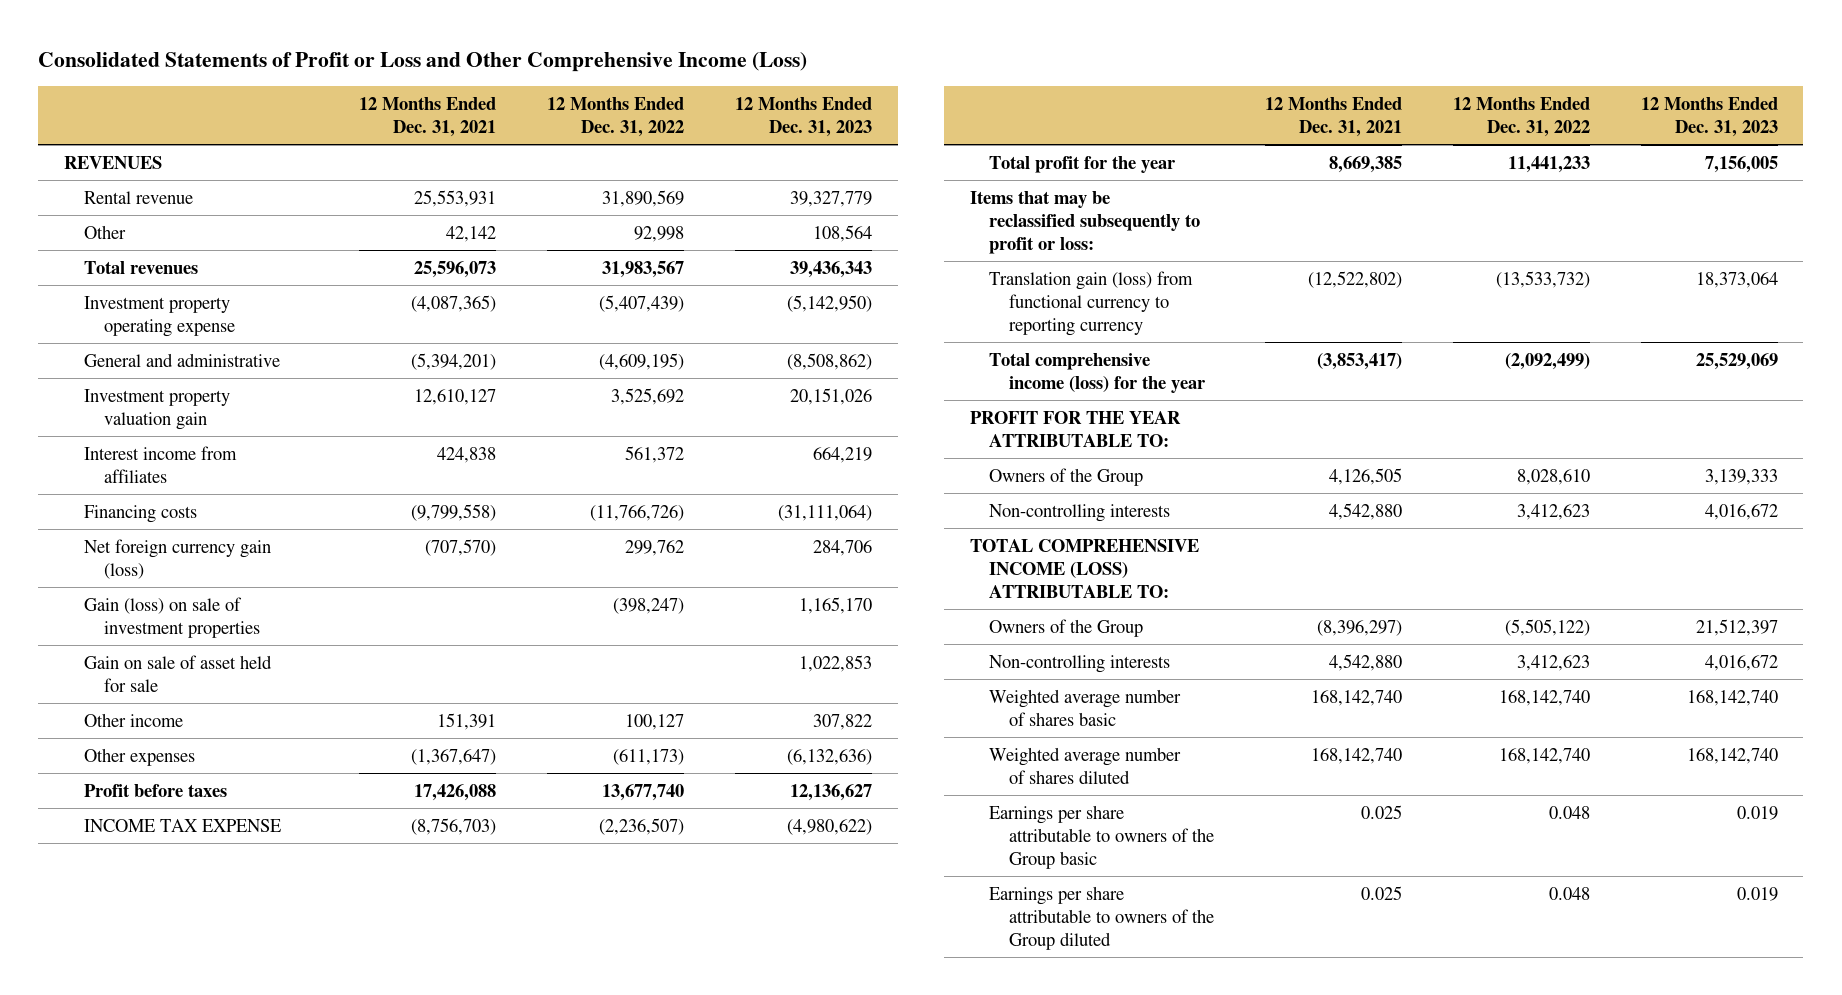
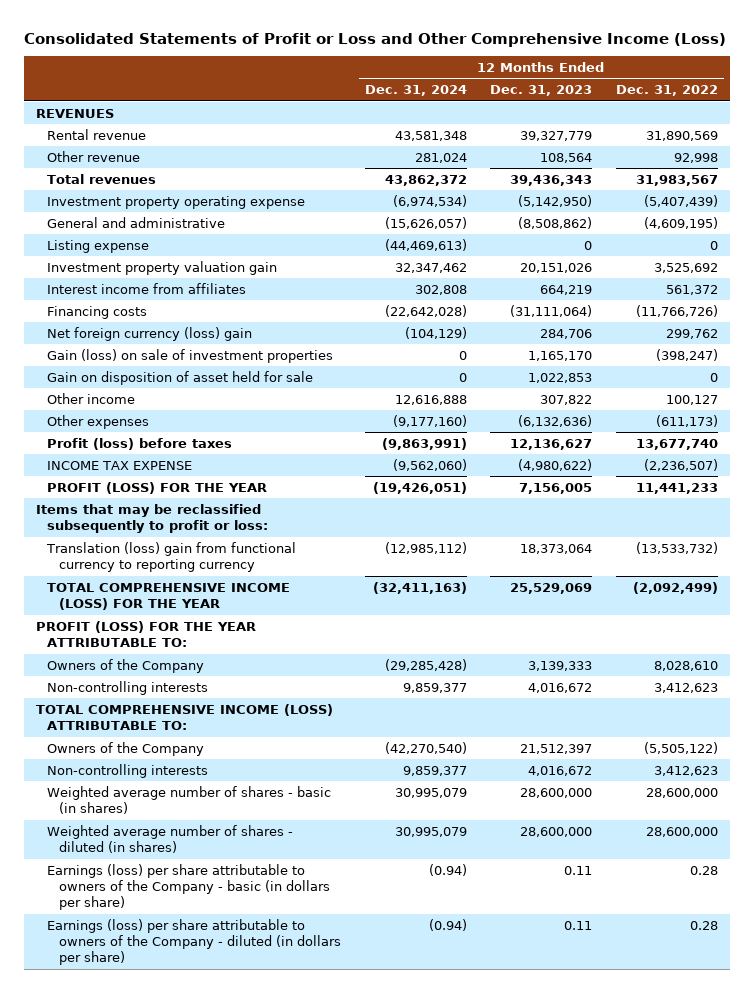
- | 12 Months Ended Dec. 31, 2021 | 12 Months Ended Dec. 31, 2022 | 12 Months Ended Dec. 31, 2023
+ | 12 Months Ended Dec. 31, 2024 | 12 Months Ended Dec. 31, 2023 | 12 Months Ended Dec. 31, 2022
- Other | 42,142 | 92,998 | 108,564
+ Other revenue | 281,024 | 108,564 | 92,998
+ Listing expense | (44,469,613) | 0 | 0
- Net foreign currency gain (loss) | (707,570) | 299,762 | 284,706
+ Net foreign currency (loss) gain | (104,129) | 284,706 | 299,762
- Gain on sale of asset held for sale | | | 1,022,853
+ Gain on disposition of asset held for sale | 0 | 1,022,853 | 0
- Profit before taxes | 17,426,088 | 13,677,740 | 12,136,627
+ Profit (loss) before taxes | (9,863,991) | 12,136,627 | 13,677,740
- Total profit for the year | 8,669,385 | 11,441,233 | 7,156,005
+ PROFIT (LOSS) FOR THE YEAR | (19,426,051) | 7,156,005 | 11,441,233
- Translation gain (loss) from functional currency to reporting currency | (12,522,802) | (13,533,732) | 18,373,064
- Total comprehensive income (loss) for the year | (3,853,417) | (2,092,499) | 25,529,069
- PROFIT FOR THE YEAR ATTRIBUTABLE TO:
- Owners of the Group | 4,126,505 | 8,028,610 | 3,139,333
+ Translation (loss) gain from functional currency to reporting currency | (12,985,112) | 18,373,064 | (13,533,732)
+ TOTAL COMPREHENSIVE INCOME (LOSS) FOR THE YEAR | (32,411,163) | 25,529,069 | (2,092,499)
+ PROFIT (LOSS) FOR THE YEAR ATTRIBUTABLE TO:
+ Owners of the Company | (29,285,428) | 3,139,333 | 8,028,610
- Owners of the Group | (8,396,297) | (5,505,122) | 21,512,397
+ Owners of the Company | (42,270,540) | 21,512,397 | (5,505,122)
- Weighted average number of shares basic | 168,142,740 | 168,142,740 | 168,142,740
- Weighted average number of shares diluted | 168,142,740 | 168,142,740 | 168,142,740
- Earnings per share attributable to owners of the Group basic | 0.025 | 0.048 | 0.019
- Earnings per share attributable to owners of the Group diluted | 0.025 | 0.048 | 0.019
+ Weighted average number of shares - basic (in shares) | 30,995,079 | 28,600,000 | 28,600,000
+ Weighted average number of shares - diluted (in shares) | 30,995,079 | 28,600,000 | 28,600,000
+ Earnings (loss) per share attributable to owners of the Company - basic (in dollars per share) | (0.94) | 0.11 | 0.28
+ Earnings (loss) per share attributable to owners of the Company - diluted (in dollars per share) | (0.94) | 0.11 | 0.28

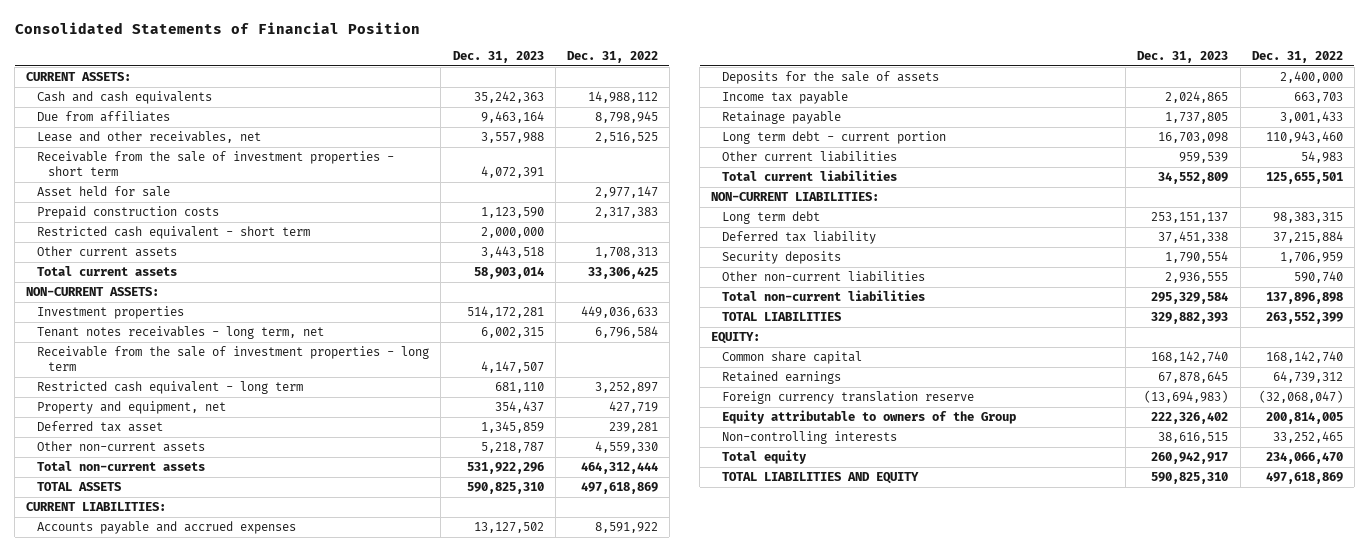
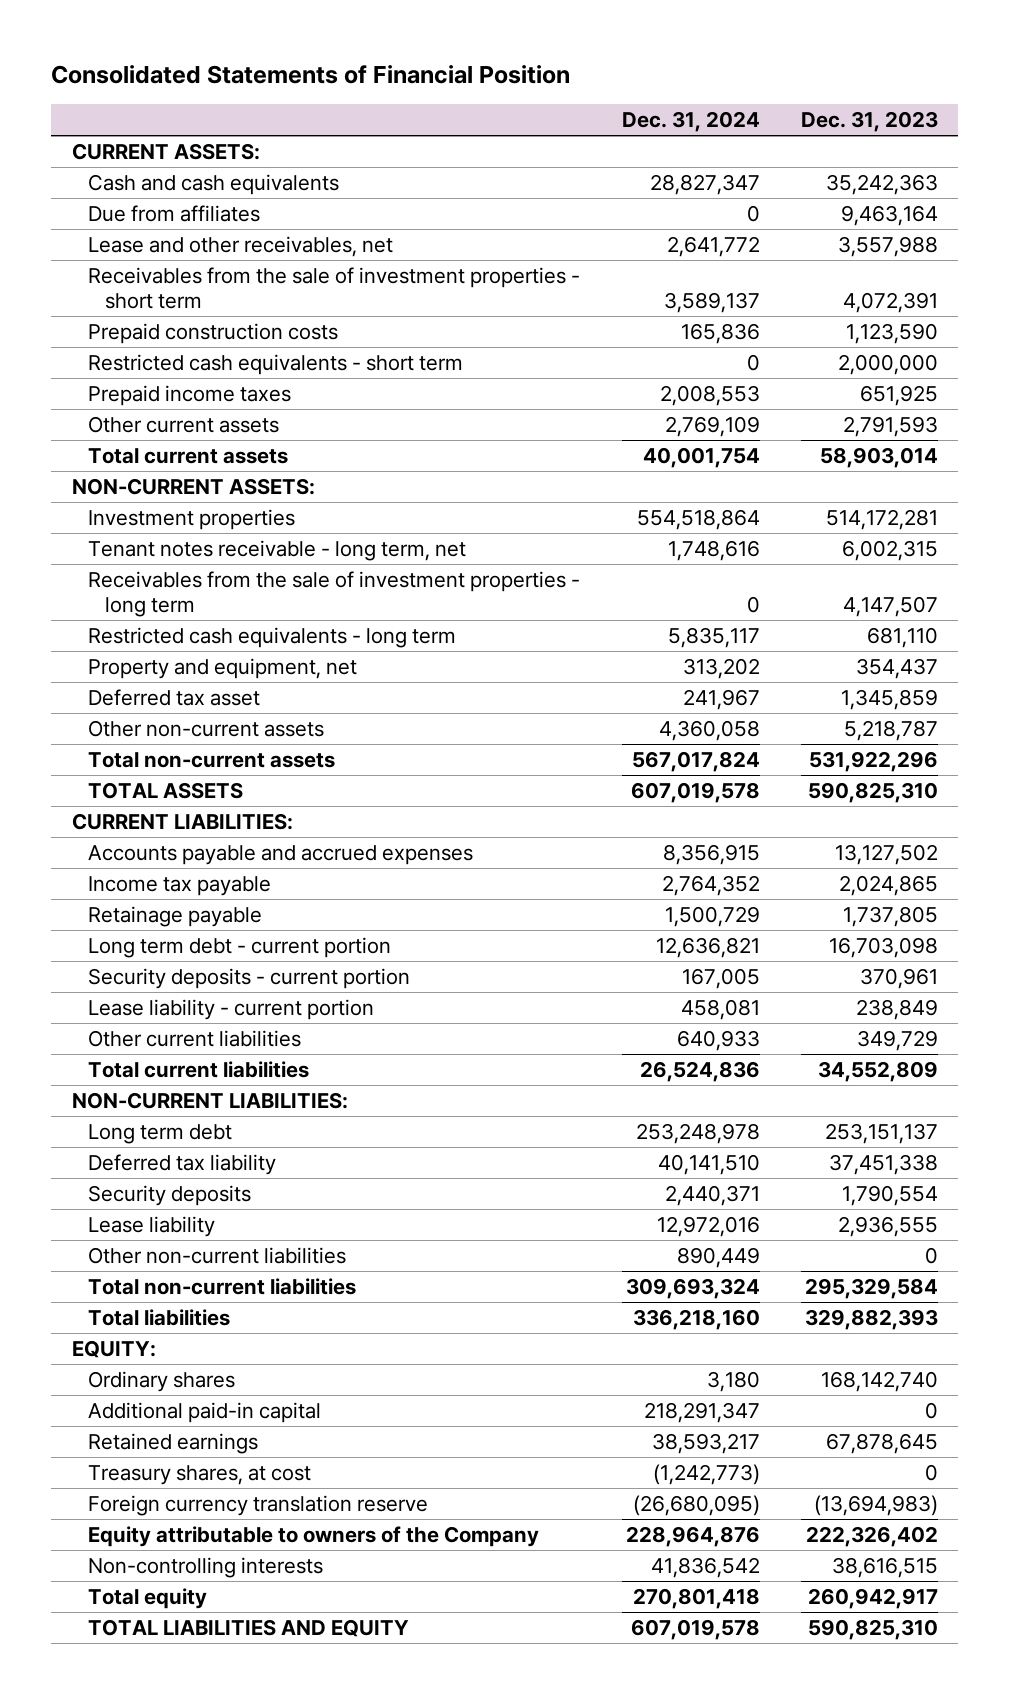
- | Dec. 31, 2023 | Dec. 31, 2022
+ | Dec. 31, 2024 | Dec. 31, 2023
- Receivable from the sale of investment properties - short term | 4,072,391 |
- Asset held for sale | | 2,977,147
+ Receivables from the sale of investment properties - short term | 3,589,137 | 4,072,391
- Restricted cash equivalent - short term | 2,000,000 |
- Other current assets | 3,443,518 | 1,708,313
+ Restricted cash equivalents - short term | 0 | 2,000,000
+ Prepaid income taxes | 2,008,553 | 651,925
+ Other current assets | 2,769,109 | 2,791,593
- Tenant notes receivables - long term, net | 6,002,315 | 6,796,584
- Receivable from the sale of investment properties - long term | 4,147,507 |
- Restricted cash equivalent - long term | 681,110 | 3,252,897
+ Tenant notes receivable - long term, net | 1,748,616 | 6,002,315
+ Receivables from the sale of investment properties - long term | 0 | 4,147,507
+ Restricted cash equivalents - long term | 5,835,117 | 681,110
- Deposits for the sale of assets | | 2,400,000
- Other current liabilities | 959,539 | 54,983
+ Security deposits - current portion | 167,005 | 370,961
+ Lease liability - current portion | 458,081 | 238,849
+ Other current liabilities | 640,933 | 349,729
- Other non-current liabilities | 2,936,555 | 590,740
+ Lease liability | 12,972,016 | 2,936,555
+ Other non-current liabilities | 890,449 | 0
- TOTAL LIABILITIES | 329,882,393 | 263,552,399
+ Total liabilities | 336,218,160 | 329,882,393
- Common share capital | 168,142,740 | 168,142,740
+ Ordinary shares | 3,180 | 168,142,740
+ Additional paid-in capital | 218,291,347 | 0
+ Treasury shares, at cost | (1,242,773) | 0
- Equity attributable to owners of the Group | 222,326,402 | 200,814,005
+ Equity attributable to owners of the Company | 228,964,876 | 222,326,402

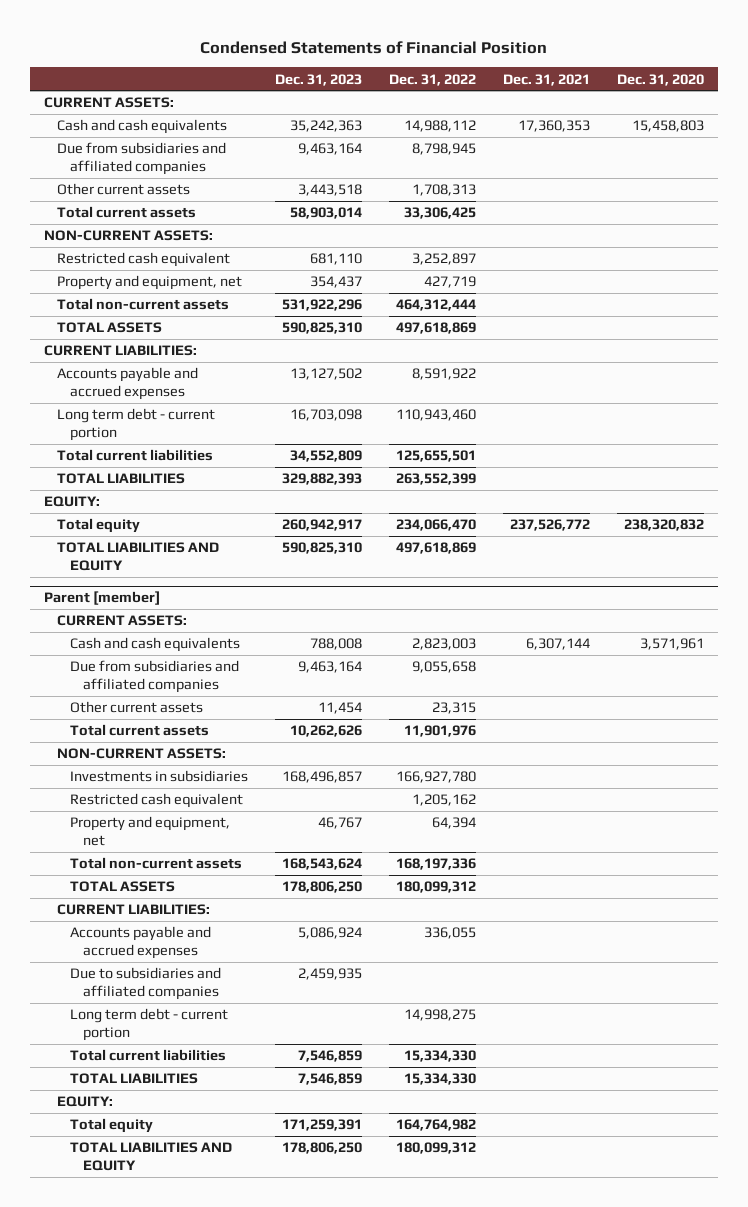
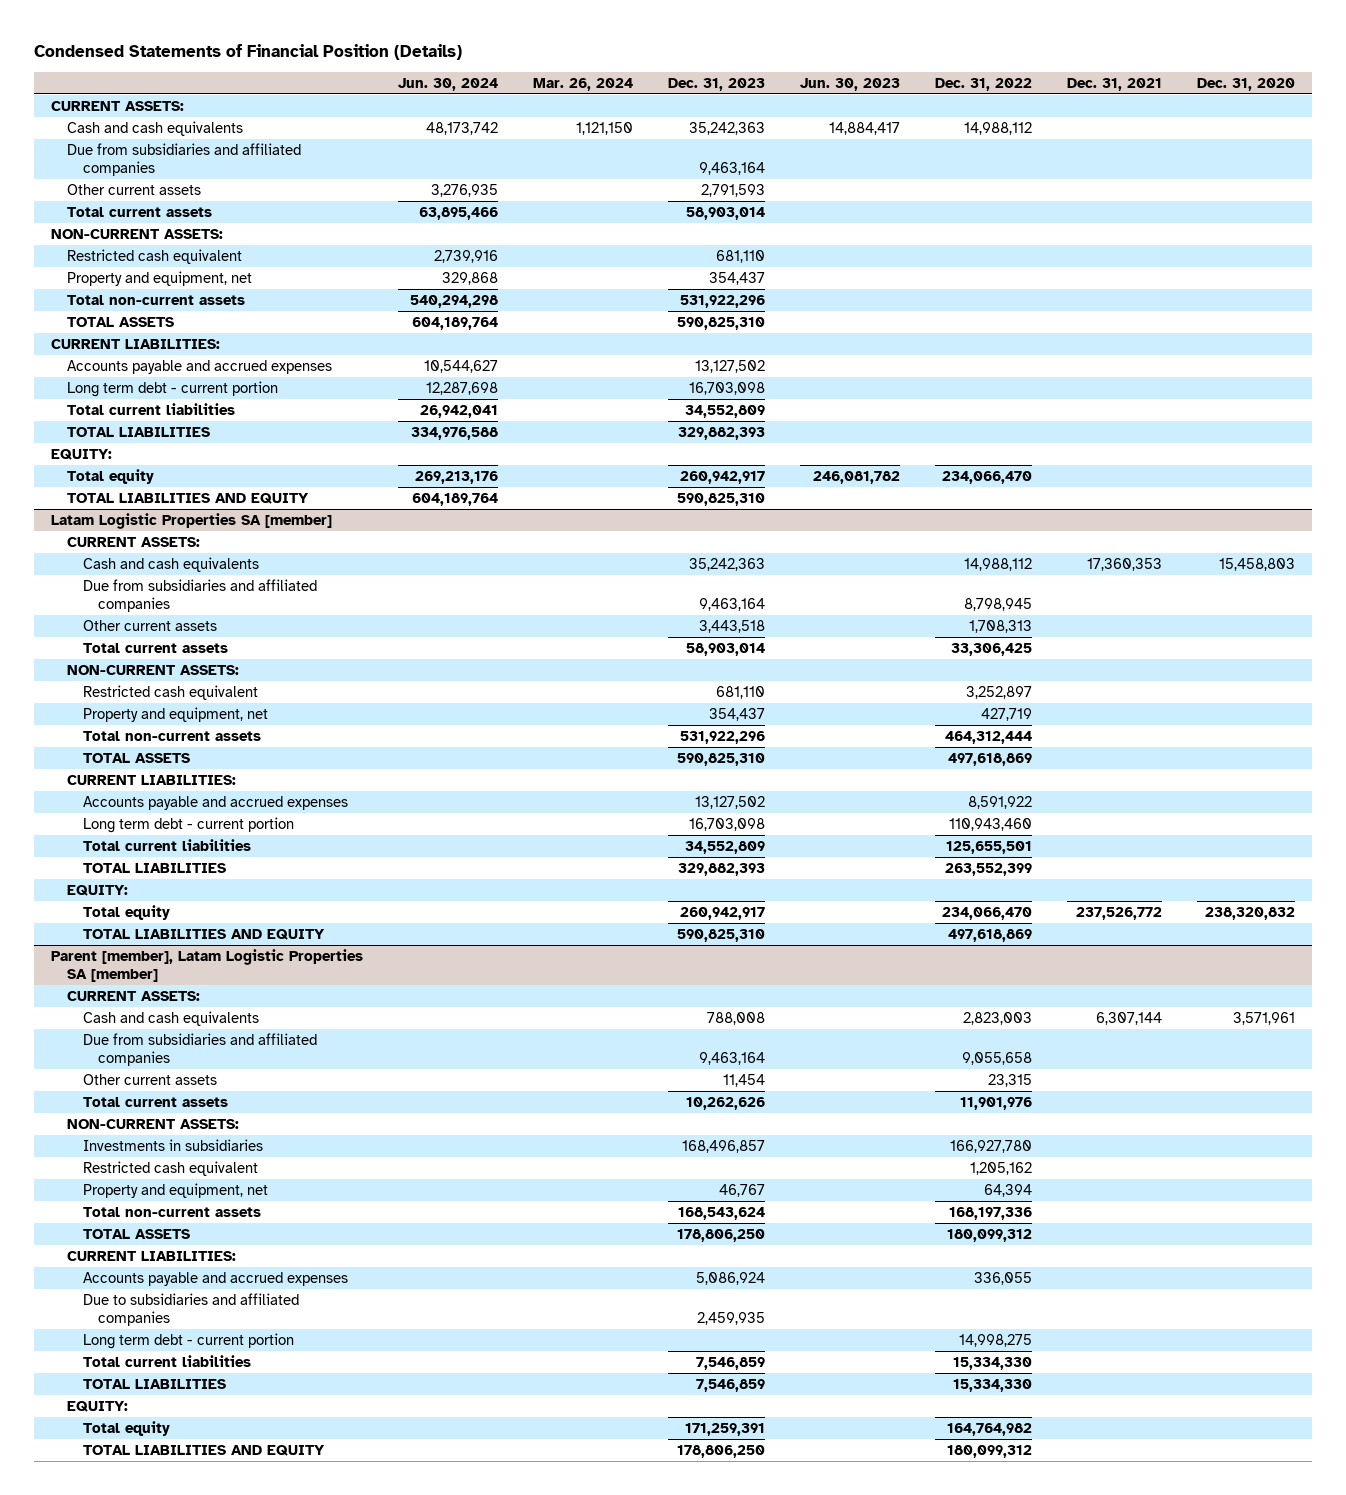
- Condensed Statements of Financial Position
+ Condensed Statements of Financial Position (Details)
- | Dec. 31, 2023 | Dec. 31, 2022 | Dec. 31, 2021 | Dec. 31, 2020
+ | Jun. 30, 2024 | Mar. 26, 2024 | Dec. 31, 2023 | Jun. 30, 2023 | Dec. 31, 2022 | Dec. 31, 2021 | Dec. 31, 2020
+ Cash and cash equivalents | 48,173,742 | 1,121,150 | 35,242,363 | 14,884,417 | 14,988,112 | |
+ Due from subsidiaries and affiliated companies | | | 9,463,164 | | | |
+ Other current assets | 3,276,935 | | 2,791,593 | | | |
+ Total current assets | 63,895,466 | | 58,903,014 | | | |
+ NON-CURRENT ASSETS:
+ Restricted cash equivalent | 2,739,916 | | 681,110 | | | |
+ Property and equipment, net | 329,868 | | 354,437 | | | |
+ Total non-current assets | 540,294,298 | | 531,922,296 | | | |
+ TOTAL ASSETS | 604,189,764 | | 590,825,310 | | | |
+ CURRENT LIABILITIES:
+ Accounts payable and accrued expenses | 10,544,627 | | 13,127,502 | | | |
+ Long term debt - current portion | 12,287,698 | | 16,703,098 | | | |
+ Total current liabilities | 26,942,041 | | 34,552,809 | | | |
+ TOTAL LIABILITIES | 334,976,588 | | 329,882,393 | | | |
+ EQUITY:
+ Total equity | 269,213,176 | | 260,942,917 | 246,081,782 | 234,066,470 | |
+ TOTAL LIABILITIES AND EQUITY | 604,189,764 | | 590,825,310 | | | |
+ Latam Logistic Properties SA [member]
+ CURRENT ASSETS:
- Parent [member]
+ Parent [member], Latam Logistic Properties SA [member]

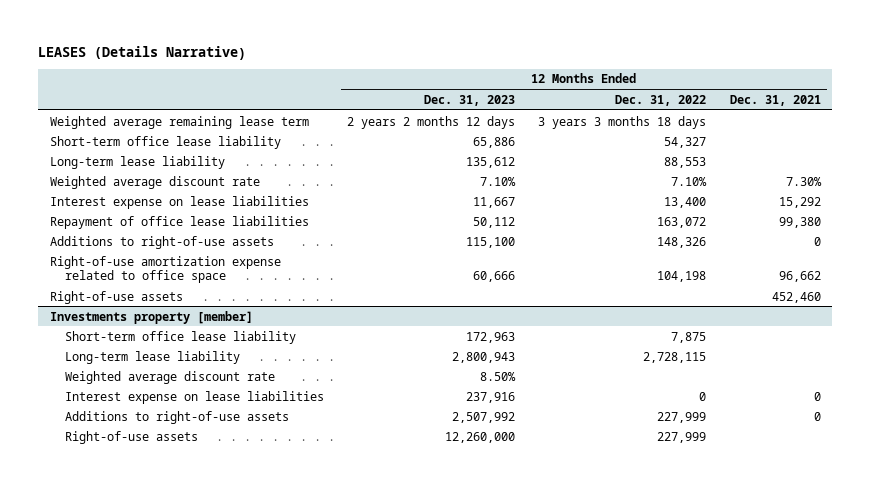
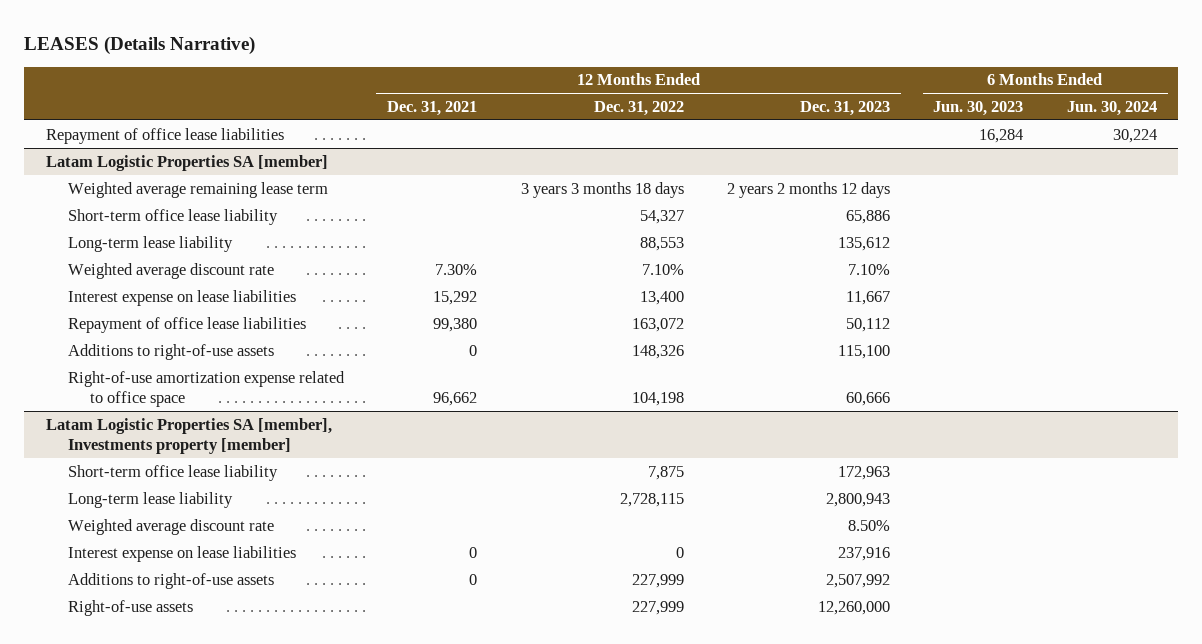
- | 12 Months Ended Dec. 31, 2023 | 12 Months Ended Dec. 31, 2022 | 12 Months Ended Dec. 31, 2021
+ | 12 Months Ended Dec. 31, 2021 | 12 Months Ended Dec. 31, 2022 | 12 Months Ended Dec. 31, 2023 | 6 Months Ended Jun. 30, 2023 | 6 Months Ended Jun. 30, 2024
+ Repayment of office lease liabilities | | | | 16,284 | 30,224
+ Latam Logistic Properties SA [member]
- Right-of-use assets | | | 452,460
- Investments property [member]
+ Latam Logistic Properties SA [member], Investments property [member]

